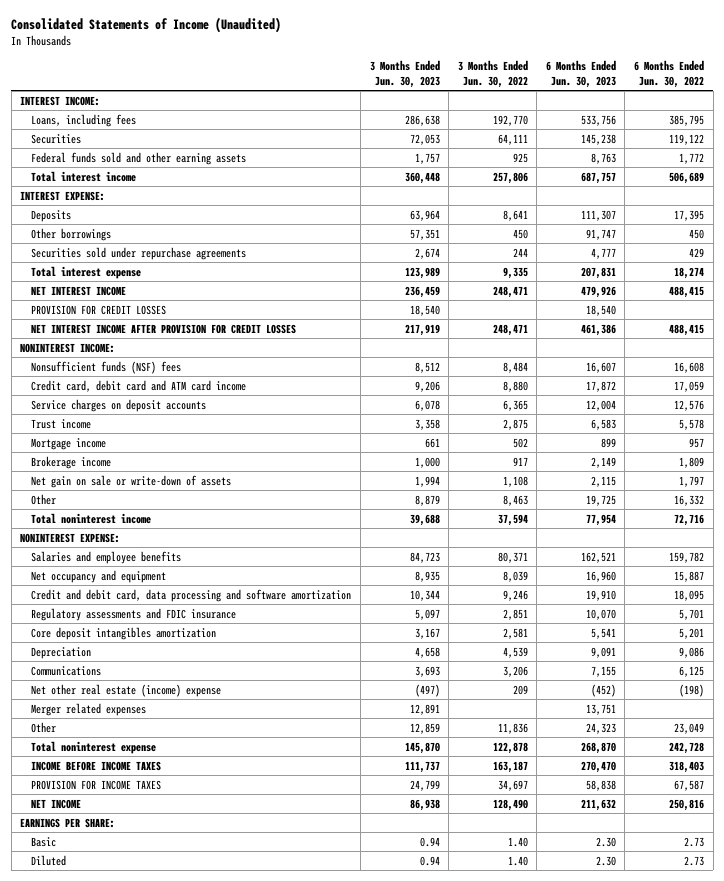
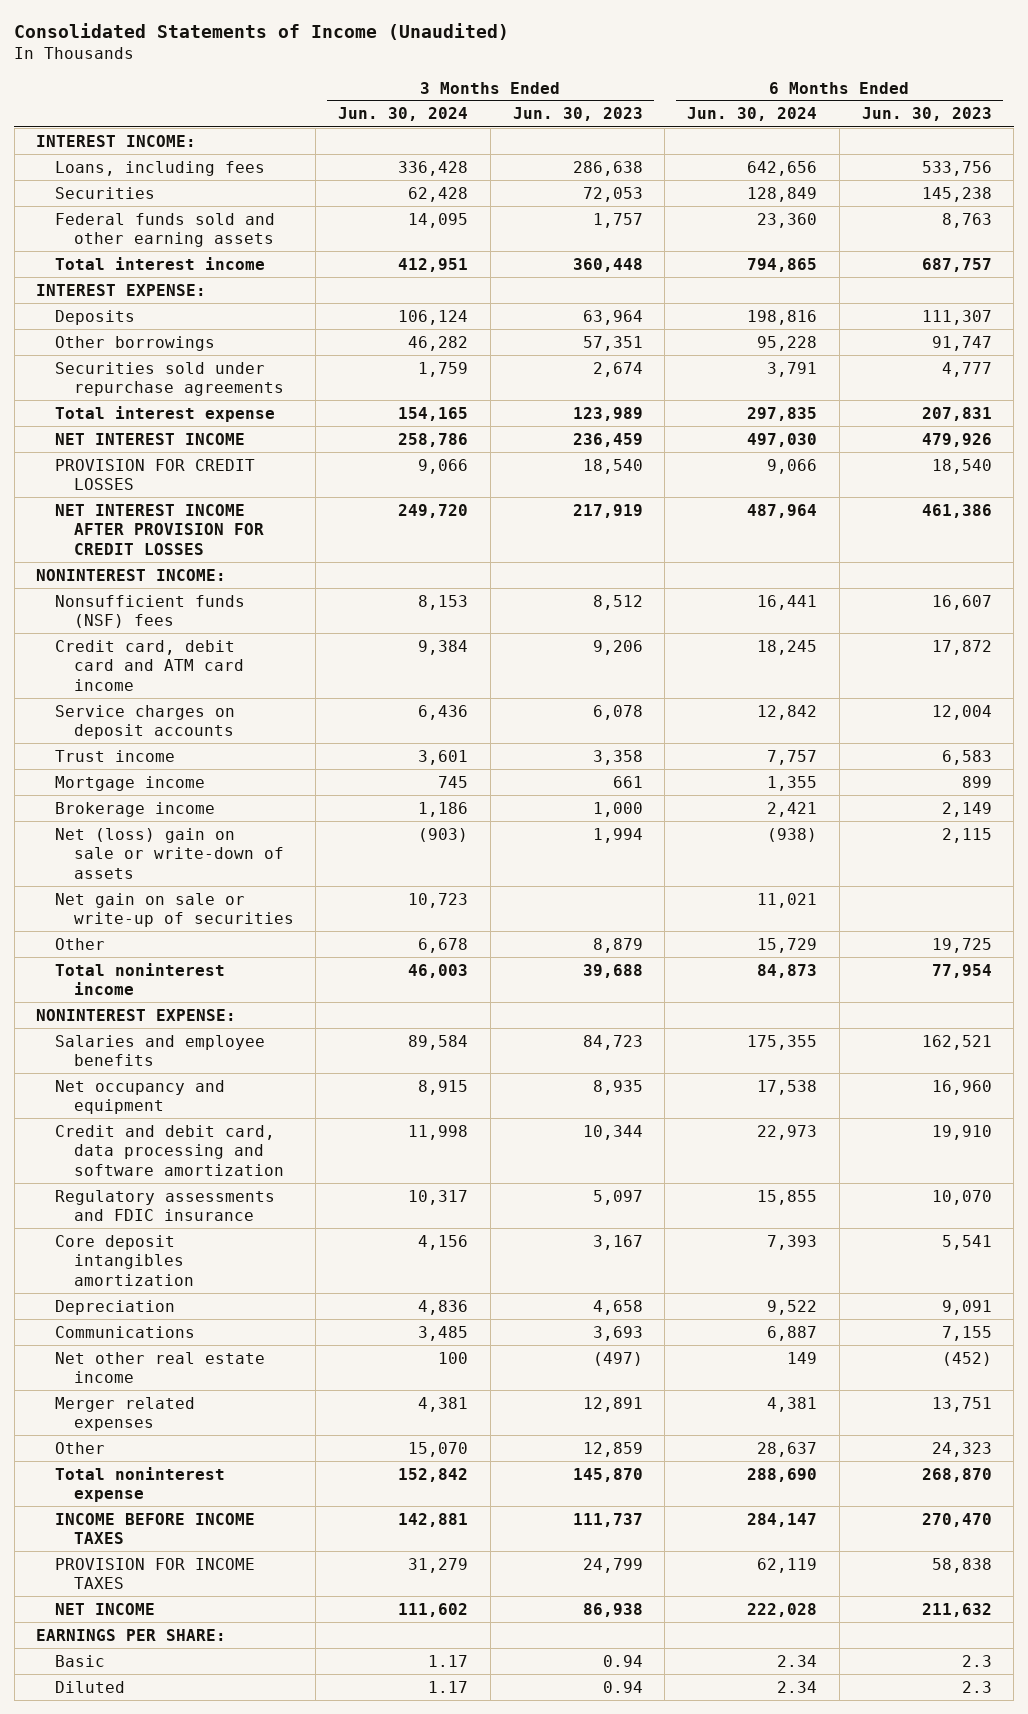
- | 3 Months Ended Jun. 30, 2023 | 3 Months Ended Jun. 30, 2022 | 6 Months Ended Jun. 30, 2023 | 6 Months Ended Jun. 30, 2022
+ | 3 Months Ended Jun. 30, 2024 | 3 Months Ended Jun. 30, 2023 | 6 Months Ended Jun. 30, 2024 | 6 Months Ended Jun. 30, 2023
- Net gain on sale or write-down of assets | 1,994 | 1,108 | 2,115 | 1,797
+ Net (loss) gain on sale or write-down of assets | (903) | 1,994 | (938) | 2,115
+ Net gain on sale or write-up of securities | 10,723 | | 11,021 |
- Net other real estate (income) expense | (497) | 209 | (452) | (198)
+ Net other real estate income | 100 | (497) | 149 | (452)
- Basic | 0.94 | 1.40 | 2.30 | 2.73
- Diluted | 0.94 | 1.40 | 2.30 | 2.73
+ Basic | 1.17 | 0.94 | 2.34 | 2.3
+ Diluted | 1.17 | 0.94 | 2.34 | 2.3

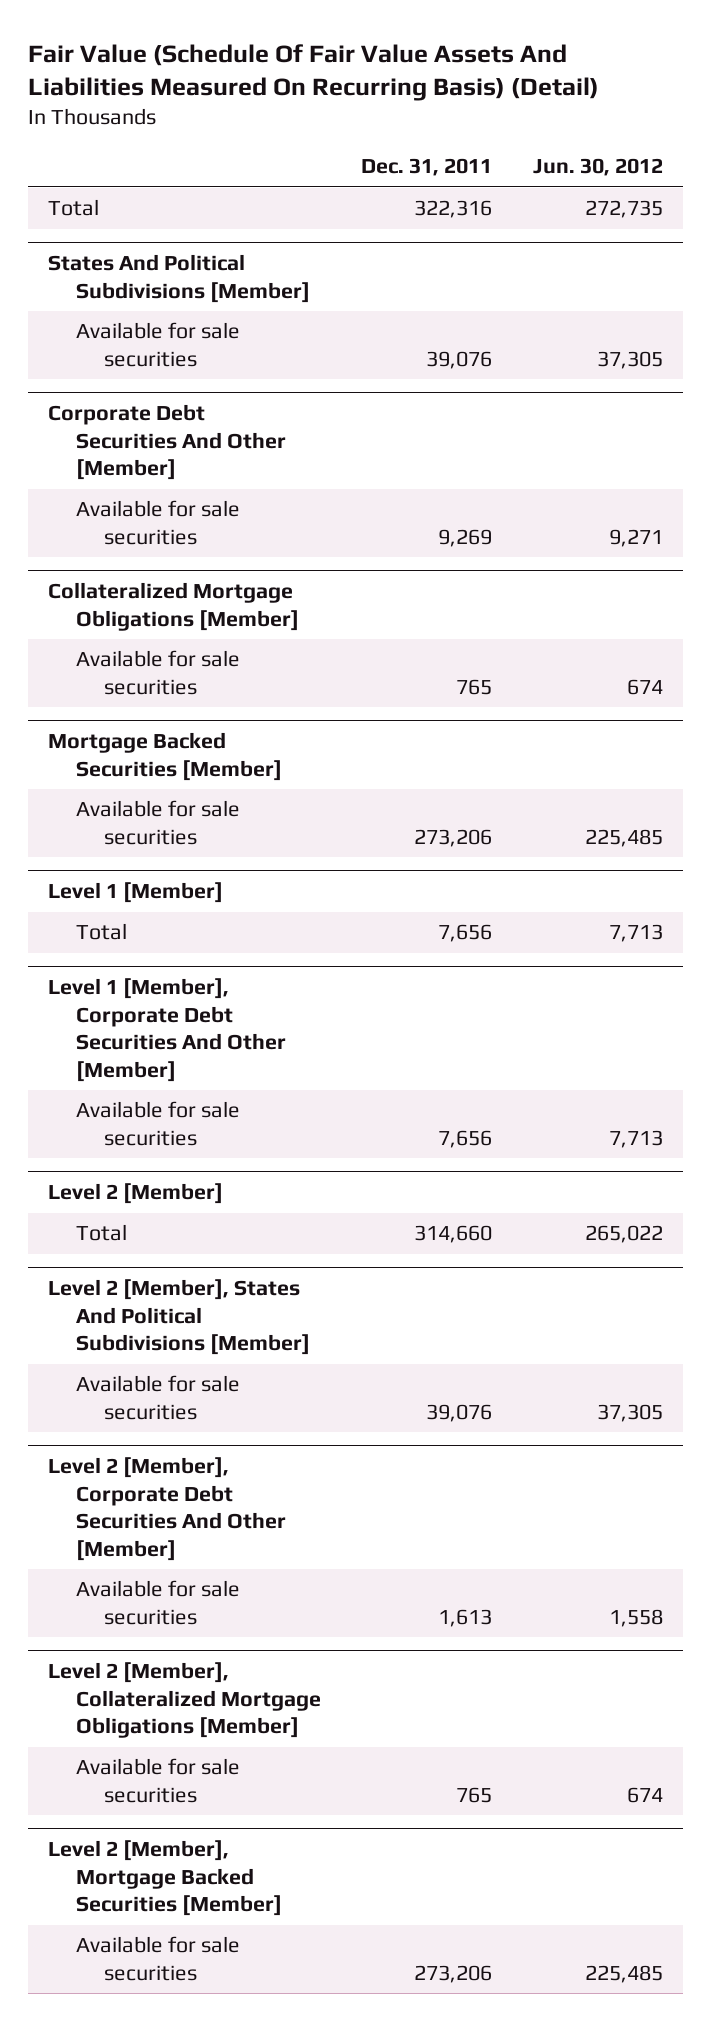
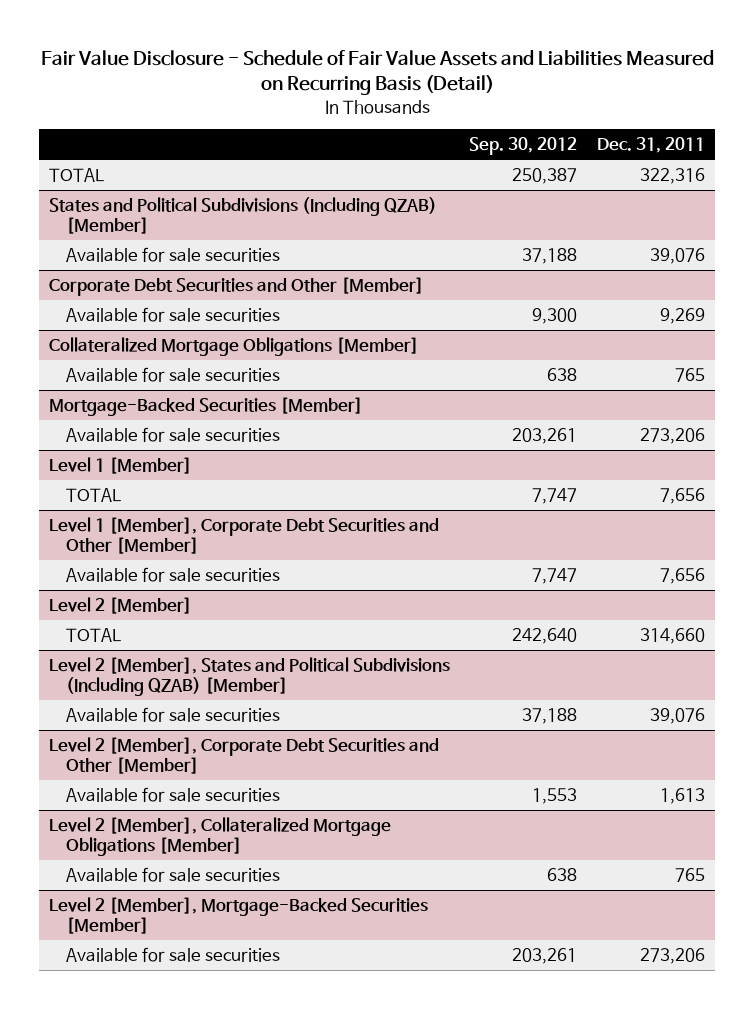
- Fair Value (Schedule Of Fair Value Assets And Liabilities Measured On Recurring Basis) (Detail)
+ Fair Value Disclosure - Schedule of Fair Value Assets and Liabilities Measured on Recurring Basis (Detail)
- | Dec. 31, 2011 | Jun. 30, 2012
+ | Sep. 30, 2012 | Dec. 31, 2011
- Total | 322,316 | 272,735
- States And Political Subdivisions [Member]
+ TOTAL | 250,387 | 322,316
+ States and Political Subdivisions (Including QZAB) [Member]
- Corporate Debt Securities And Other [Member]
+ Corporate Debt Securities and Other [Member]
- Mortgage Backed Securities [Member]
+ Mortgage-Backed Securities [Member]
@ Level 1 [Member]
- Total | 7,656 | 7,713
- Level 1 [Member], Corporate Debt Securities And Other [Member]
@ Level 1 [Member]
+ TOTAL | 7,747 | 7,656
+ Level 1 [Member], Corporate Debt Securities and Other [Member]
@ Level 2 [Member]
- Total | 314,660 | 265,022
- Level 2 [Member], States And Political Subdivisions [Member]
@ Level 2 [Member]
+ TOTAL | 242,640 | 314,660
+ Level 2 [Member], States and Political Subdivisions (Including QZAB) [Member]
- Level 2 [Member], Corporate Debt Securities And Other [Member]
+ Level 2 [Member], Corporate Debt Securities and Other [Member]
- Level 2 [Member], Mortgage Backed Securities [Member]
+ Level 2 [Member], Mortgage-Backed Securities [Member]

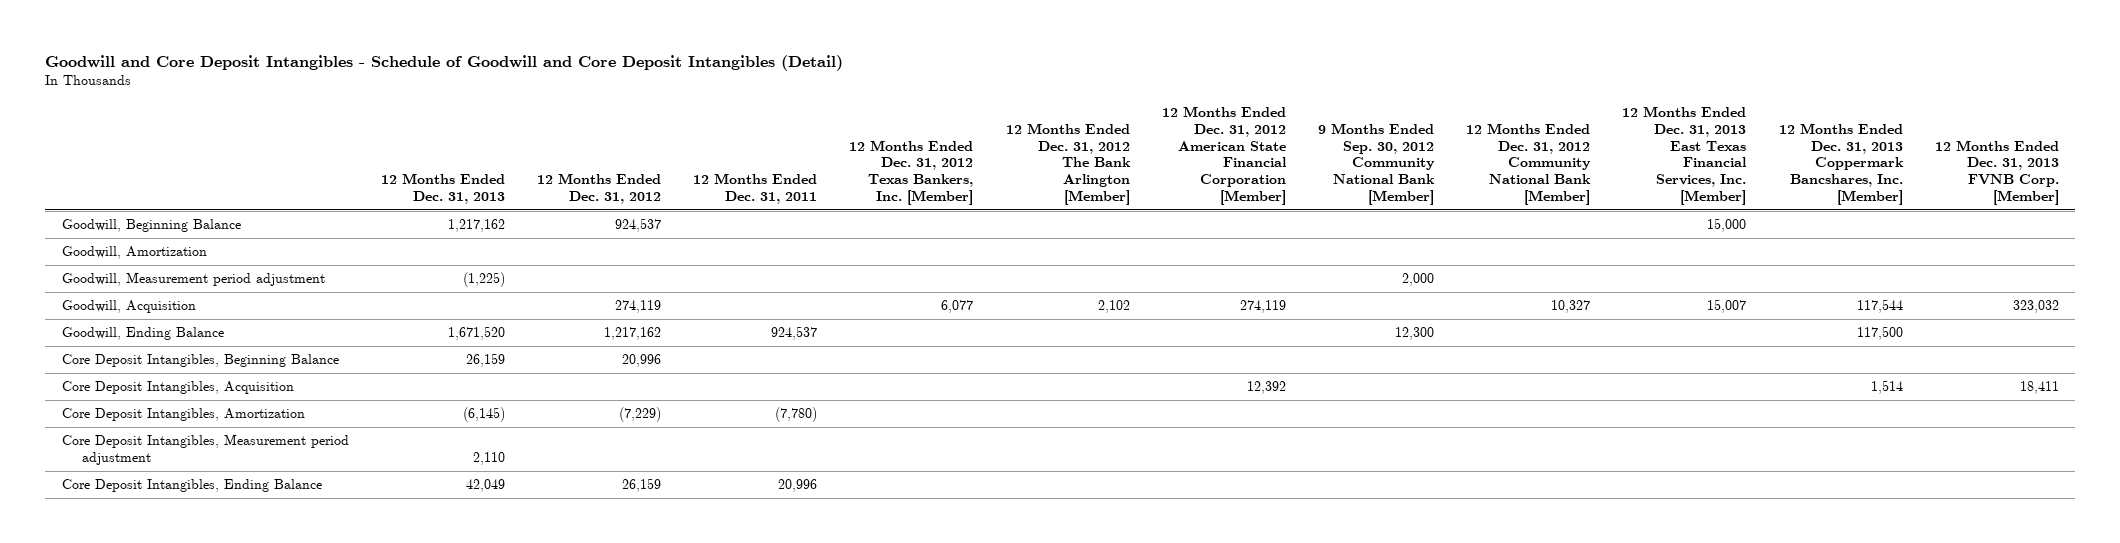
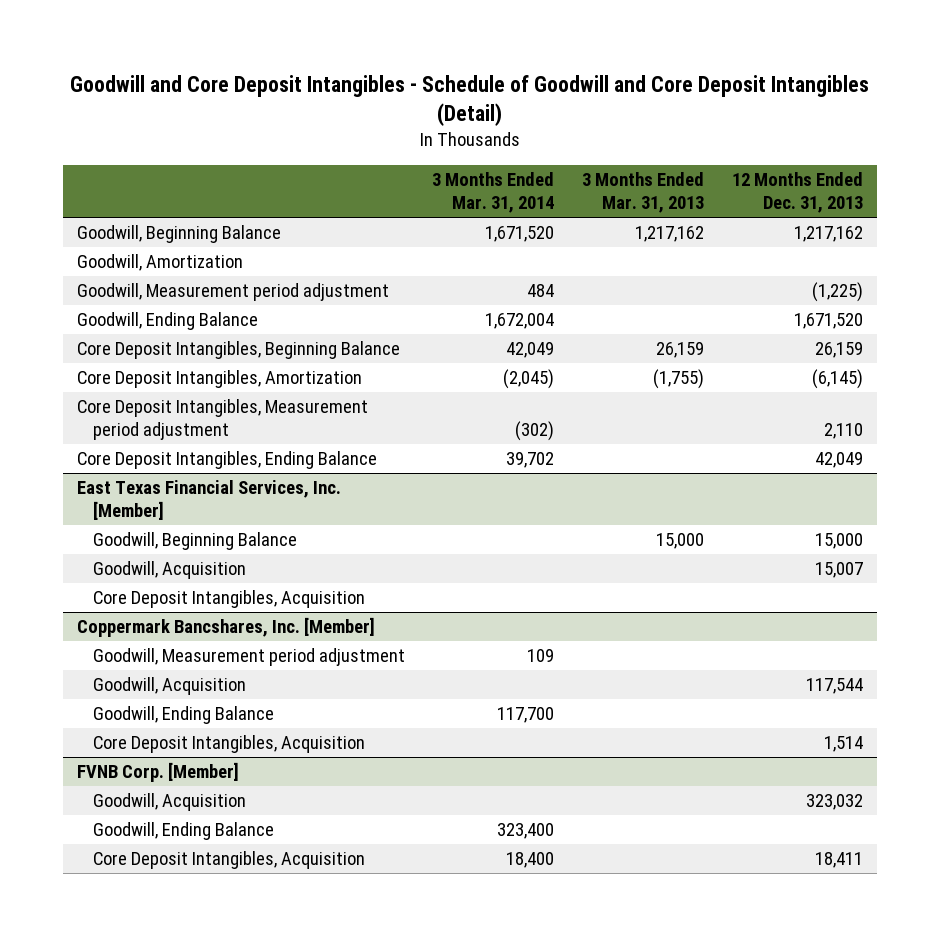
- | 12 Months Ended Dec. 31, 2013 | 12 Months Ended Dec. 31, 2012 | 12 Months Ended Dec. 31, 2011 | 12 Months Ended Dec. 31, 2012 Texas Bankers, Inc. [Member] | 12 Months Ended Dec. 31, 2012 The Bank Arlington [Member] | 12 Months Ended Dec. 31, 2012 American State Financial Corporation [Member] | 9 Months Ended Sep. 30, 2012 Community National Bank [Member] | 12 Months Ended Dec. 31, 2012 Community National Bank [Member] | 12 Months Ended Dec. 31, 2013 East Texas Financial Services, Inc. [Member] | 12 Months Ended Dec. 31, 2013 Coppermark Bancshares, Inc. [Member] | 12 Months Ended Dec. 31, 2013 FVNB Corp. [Member]
+ | 3 Months Ended Mar. 31, 2014 | 3 Months Ended Mar. 31, 2013 | 12 Months Ended Dec. 31, 2013
- Goodwill, Acquisition | | 274,119 | | 6,077 | 2,102 | 274,119 | | 10,327 | 15,007 | 117,544 | 323,032
- Core Deposit Intangibles, Acquisition | | | | | | 12,392 | | | | 1,514 | 18,411
+ East Texas Financial Services, Inc. [Member]
+ Goodwill, Beginning Balance | | 15,000 | 15,000
+ Goodwill, Acquisition | | | 15,007
+ Core Deposit Intangibles, Acquisition
+ Coppermark Bancshares, Inc. [Member]
+ Goodwill, Measurement period adjustment | 109 | |
+ Goodwill, Acquisition | | | 117,544
+ Goodwill, Ending Balance | 117,700 | |
+ Core Deposit Intangibles, Acquisition | | | 1,514
+ FVNB Corp. [Member]
+ Goodwill, Acquisition | | | 323,032
+ Goodwill, Ending Balance | 323,400 | |
+ Core Deposit Intangibles, Acquisition | 18,400 | | 18,411

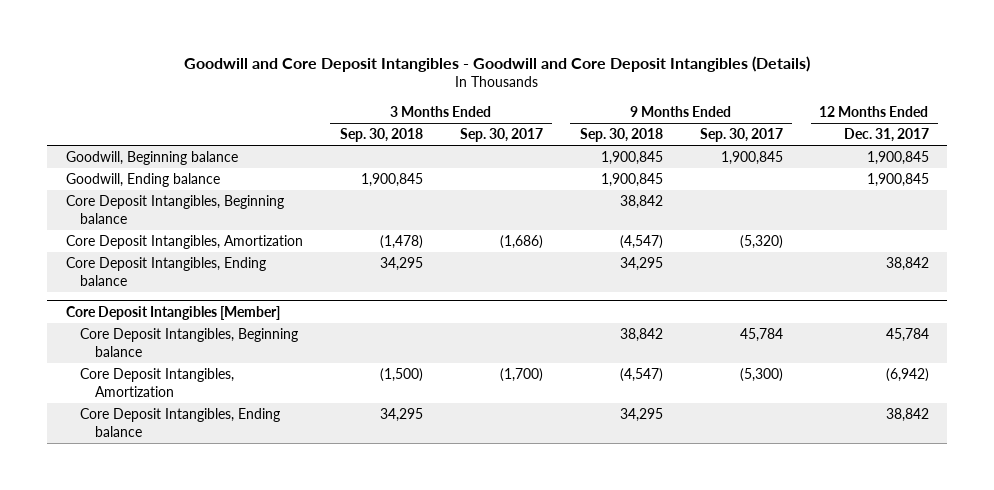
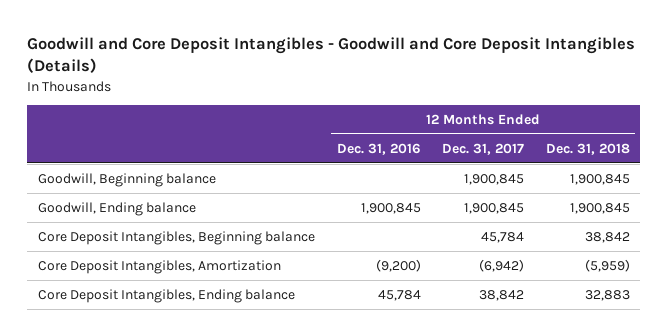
- | 3 Months Ended Sep. 30, 2018 | 3 Months Ended Sep. 30, 2017 | 9 Months Ended Sep. 30, 2018 | 9 Months Ended Sep. 30, 2017 | 12 Months Ended Dec. 31, 2017
+ | 12 Months Ended Dec. 31, 2016 | 12 Months Ended Dec. 31, 2017 | 12 Months Ended Dec. 31, 2018
- Core Deposit Intangibles, Beginning balance | | | 38,842 | |
- Core Deposit Intangibles, Amortization | (1,478) | (1,686) | (4,547) | (5,320) |
- Core Deposit Intangibles, Ending balance | 34,295 | | 34,295 | | 38,842
- Core Deposit Intangibles [Member]

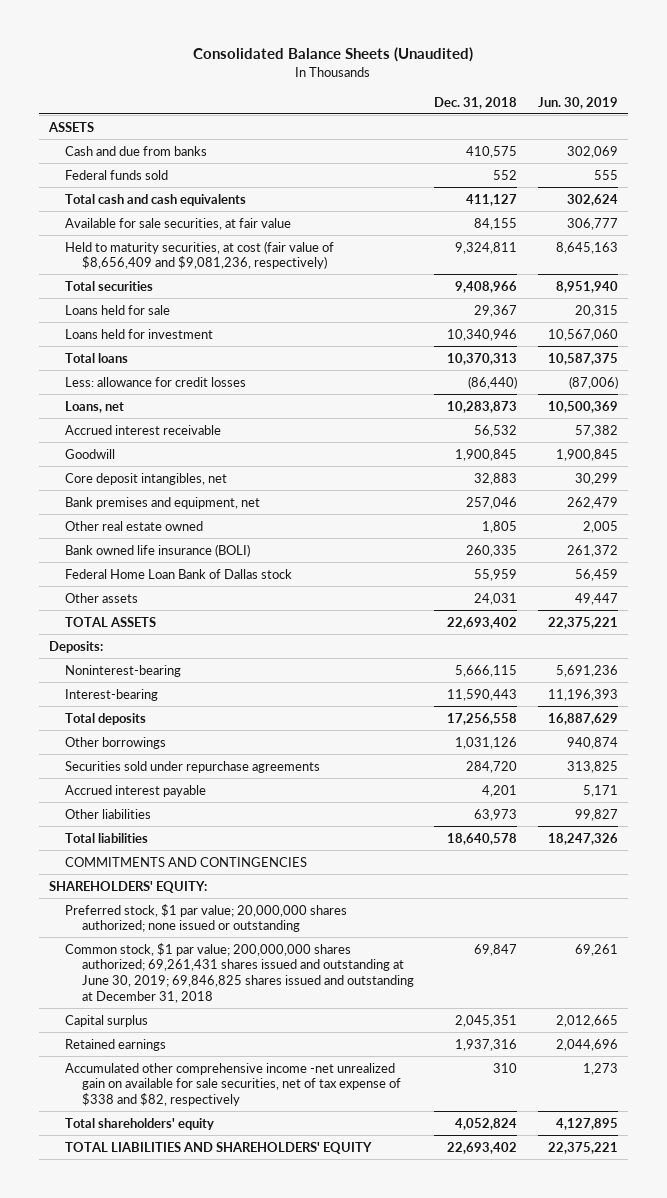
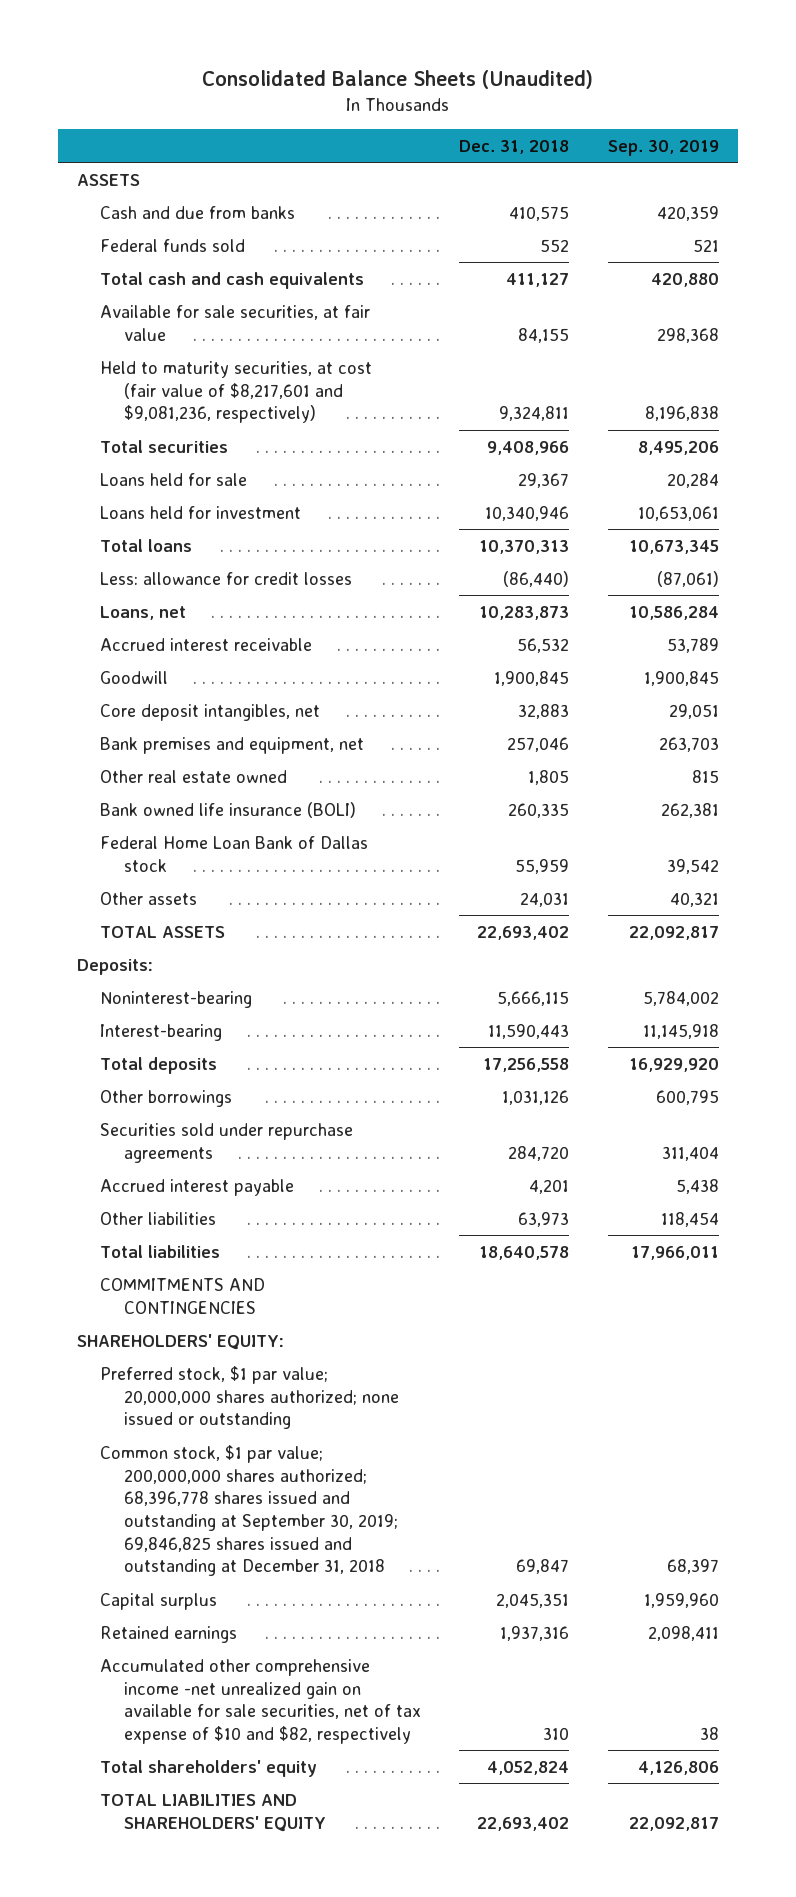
- | Dec. 31, 2018 | Jun. 30, 2019
+ | Dec. 31, 2018 | Sep. 30, 2019
- Held to maturity securities, at cost (fair value of $8,656,409 and $9,081,236, respectively) | 9,324,811 | 8,645,163
+ Held to maturity securities, at cost (fair value of $8,217,601 and $9,081,236, respectively) | 9,324,811 | 8,196,838
- Common stock, $1 par value; 200,000,000 shares authorized; 69,261,431 shares issued and outstanding at June 30, 2019; 69,846,825 shares issued and outstanding at December 31, 2018 | 69,847 | 69,261
+ Common stock, $1 par value; 200,000,000 shares authorized; 68,396,778 shares issued and outstanding at September 30, 2019; 69,846,825 shares issued and outstanding at December 31, 2018 | 69,847 | 68,397
- Accumulated other comprehensive income -net unrealized gain on available for sale securities, net of tax expense of $338 and $82, respectively | 310 | 1,273
+ Accumulated other comprehensive income -net unrealized gain on available for sale securities, net of tax expense of $10 and $82, respectively | 310 | 38

